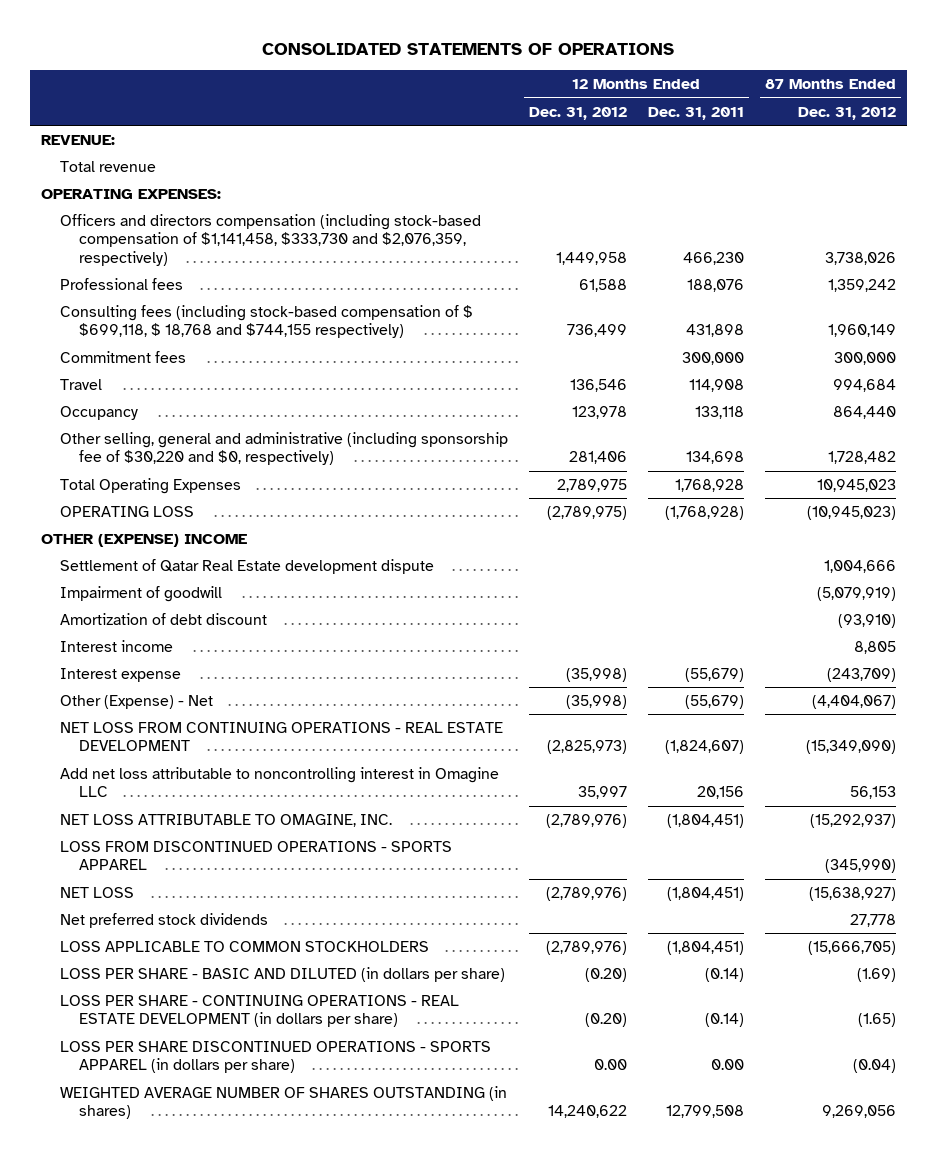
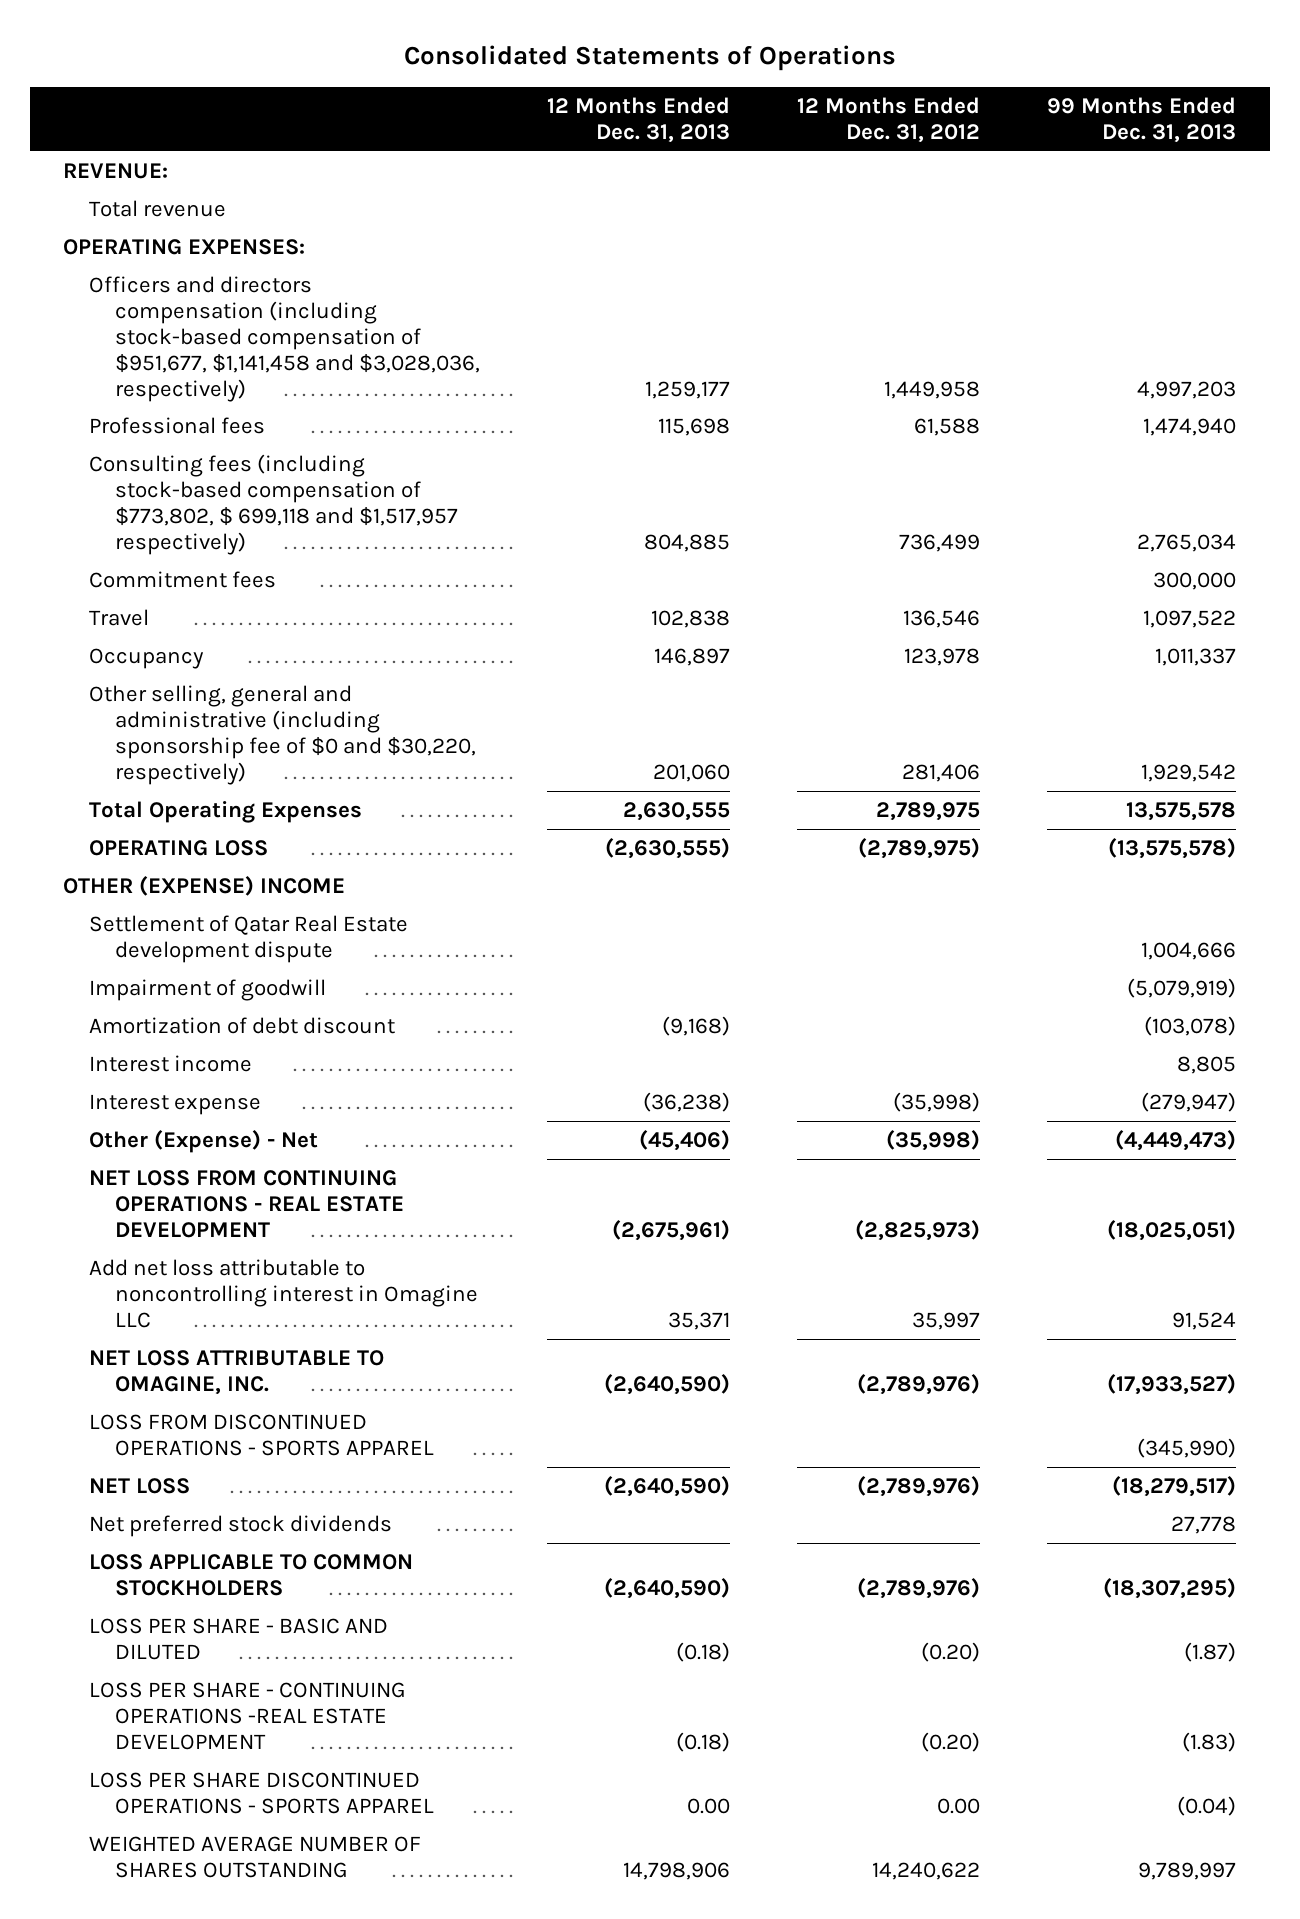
- CONSOLIDATED STATEMENTS OF OPERATIONS
+ Consolidated Statements of Operations
- | 12 Months Ended Dec. 31, 2012 | 12 Months Ended Dec. 31, 2011 | 87 Months Ended Dec. 31, 2012
+ | 12 Months Ended Dec. 31, 2013 | 12 Months Ended Dec. 31, 2012 | 99 Months Ended Dec. 31, 2013
- Officers and directors compensation (including stock-based compensation of $1,141,458, $333,730 and $2,076,359, respectively) | 1,449,958 | 466,230 | 3,738,026
+ Officers and directors compensation (including stock-based compensation of $951,677, $1,141,458 and $3,028,036, respectively) | 1,259,177 | 1,449,958 | 4,997,203
- Consulting fees (including stock-based compensation of $ $699,118, $ 18,768 and $744,155 respectively) | 736,499 | 431,898 | 1,960,149
+ Consulting fees (including stock-based compensation of $773,802, $ 699,118 and $1,517,957 respectively) | 804,885 | 736,499 | 2,765,034
- Other selling, general and administrative (including sponsorship fee of $30,220 and $0, respectively) | 281,406 | 134,698 | 1,728,482
+ Other selling, general and administrative (including sponsorship fee of $0 and $30,220, respectively) | 201,060 | 281,406 | 1,929,542
- LOSS PER SHARE - BASIC AND DILUTED (in dollars per share) | (0.20) | (0.14) | (1.69)
- LOSS PER SHARE - CONTINUING OPERATIONS - REAL ESTATE DEVELOPMENT (in dollars per share) | (0.20) | (0.14) | (1.65)
- LOSS PER SHARE DISCONTINUED OPERATIONS - SPORTS APPAREL (in dollars per share) | 0.00 | 0.00 | (0.04)
- WEIGHTED AVERAGE NUMBER OF SHARES OUTSTANDING (in shares) | 14,240,622 | 12,799,508 | 9,269,056
+ LOSS PER SHARE - BASIC AND DILUTED | (0.18) | (0.20) | (1.87)
+ LOSS PER SHARE - CONTINUING OPERATIONS -REAL ESTATE DEVELOPMENT | (0.18) | (0.20) | (1.83)
+ LOSS PER SHARE DISCONTINUED OPERATIONS - SPORTS APPAREL | 0.00 | 0.00 | (0.04)
+ WEIGHTED AVERAGE NUMBER OF SHARES OUTSTANDING | 14,798,906 | 14,240,622 | 9,789,997

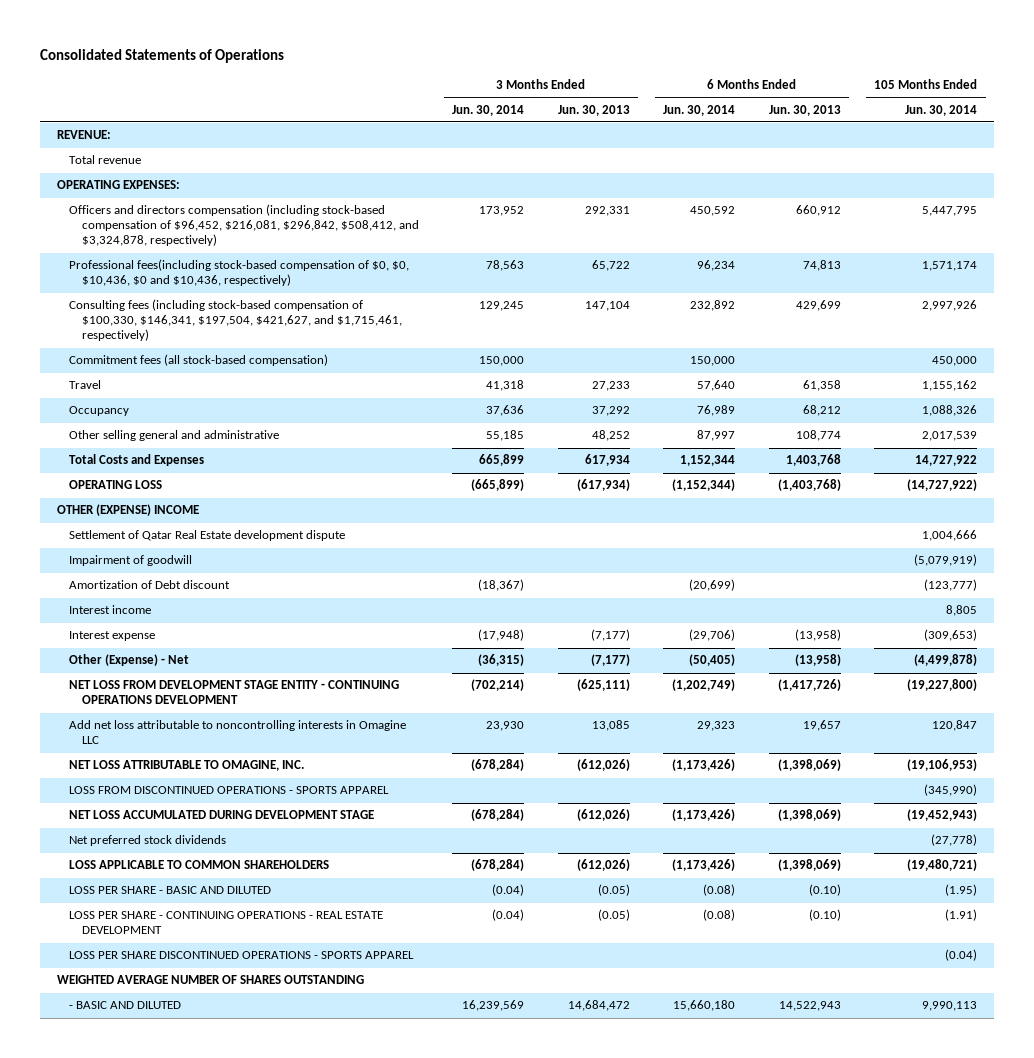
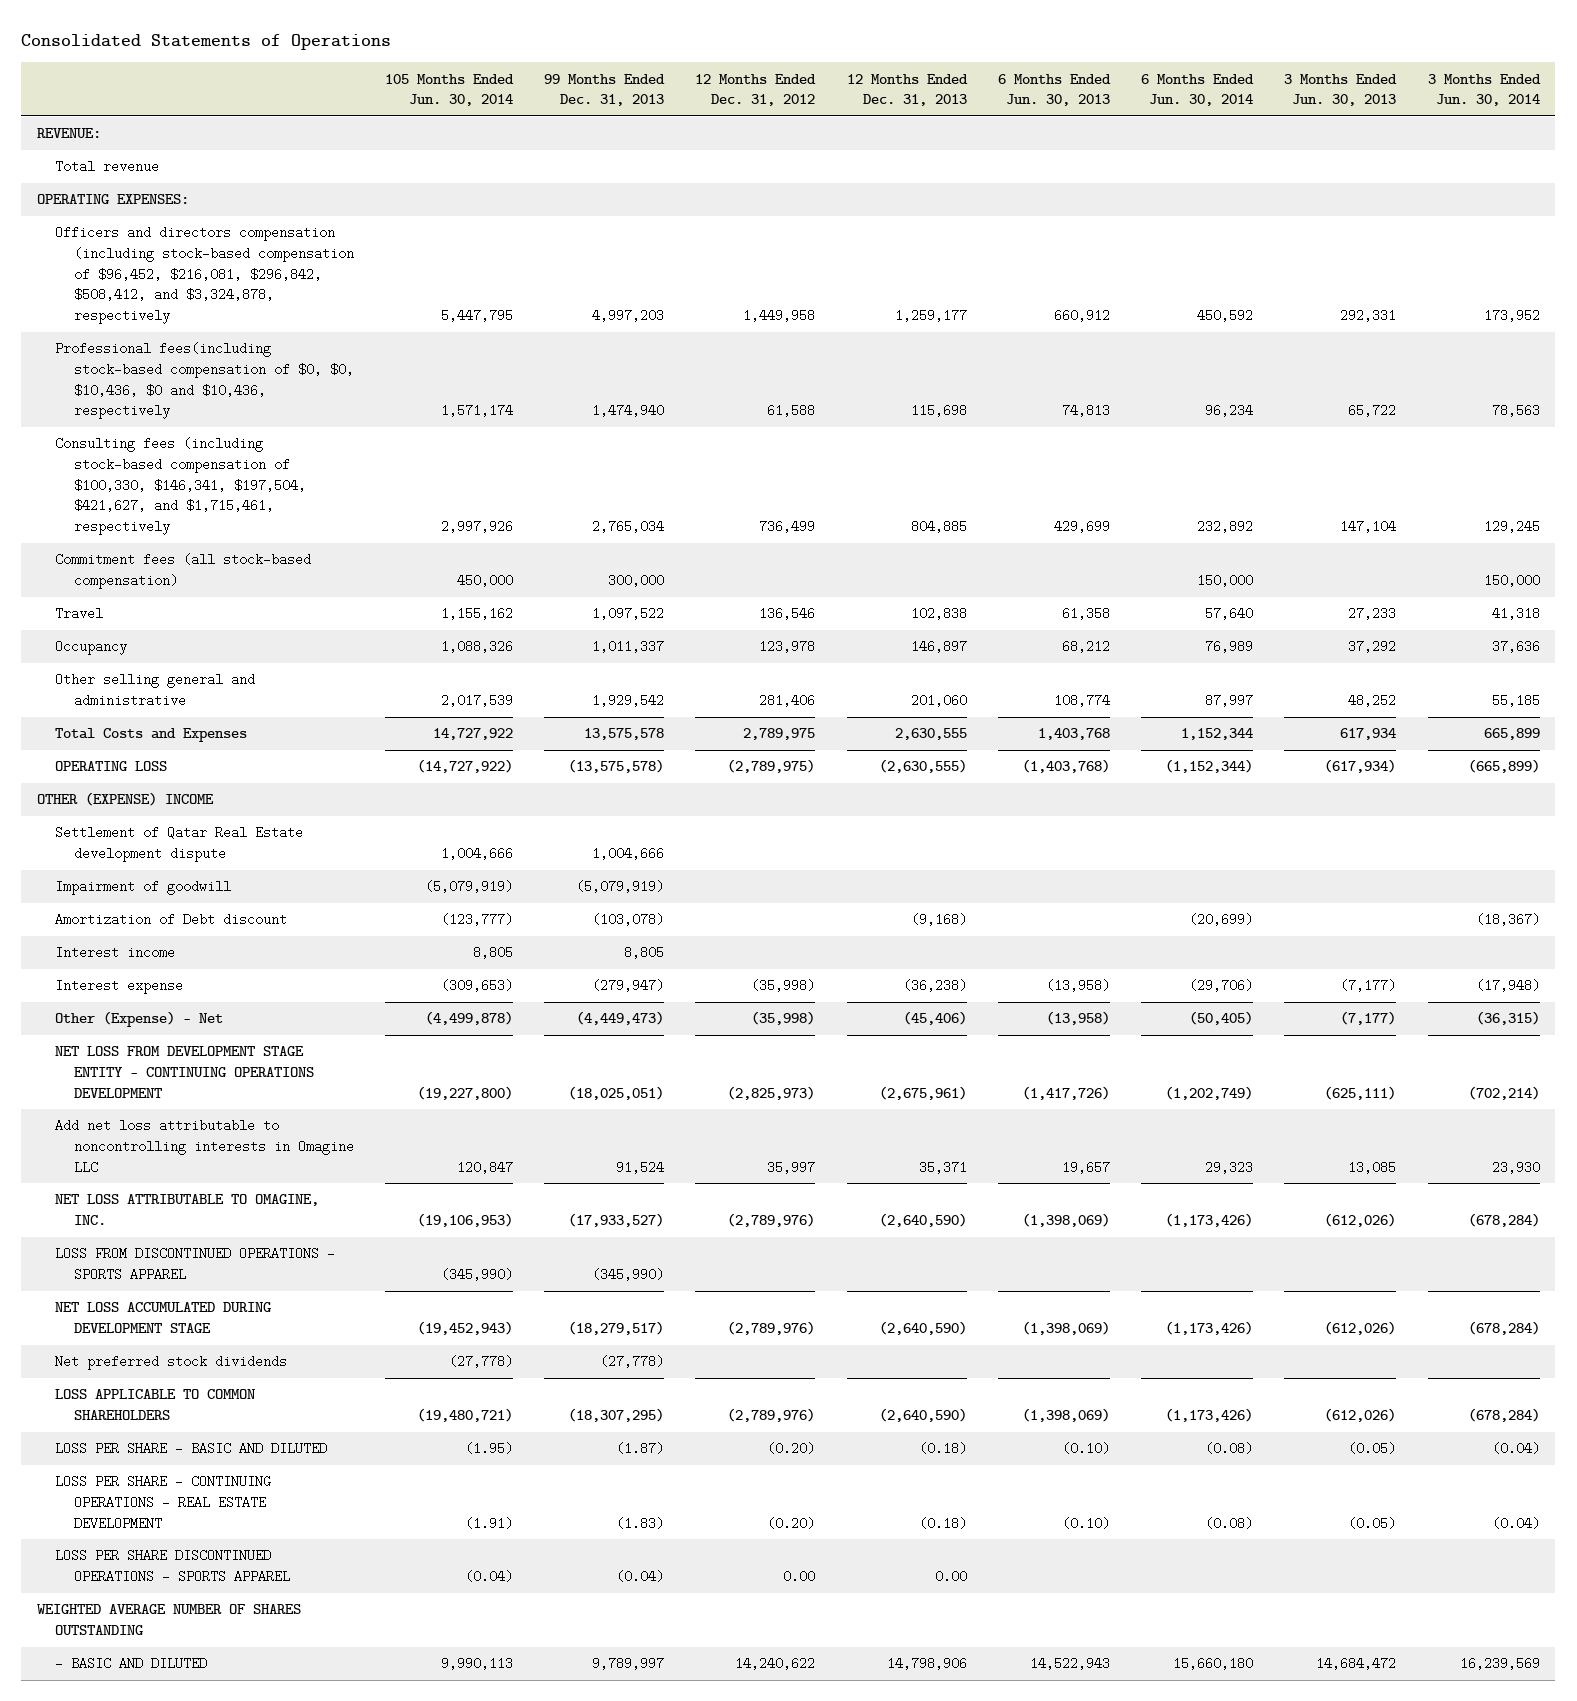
- | 3 Months Ended Jun. 30, 2014 | 3 Months Ended Jun. 30, 2013 | 6 Months Ended Jun. 30, 2014 | 6 Months Ended Jun. 30, 2013 | 105 Months Ended Jun. 30, 2014
+ | 105 Months Ended Jun. 30, 2014 | 99 Months Ended Dec. 31, 2013 | 12 Months Ended Dec. 31, 2012 | 12 Months Ended Dec. 31, 2013 | 6 Months Ended Jun. 30, 2013 | 6 Months Ended Jun. 30, 2014 | 3 Months Ended Jun. 30, 2013 | 3 Months Ended Jun. 30, 2014
- Officers and directors compensation (including stock-based compensation of $96,452, $216,081, $296,842, $508,412, and $3,324,878, respectively) | 173,952 | 292,331 | 450,592 | 660,912 | 5,447,795
- Professional fees(including stock-based compensation of $0, $0, $10,436, $0 and $10,436, respectively) | 78,563 | 65,722 | 96,234 | 74,813 | 1,571,174
- Consulting fees (including stock-based compensation of $100,330, $146,341, $197,504, $421,627, and $1,715,461, respectively) | 129,245 | 147,104 | 232,892 | 429,699 | 2,997,926
+ Officers and directors compensation (including stock-based compensation of $96,452, $216,081, $296,842, $508,412, and $3,324,878, respectively | 5,447,795 | 4,997,203 | 1,449,958 | 1,259,177 | 660,912 | 450,592 | 292,331 | 173,952
+ Professional fees(including stock-based compensation of $0, $0, $10,436, $0 and $10,436, respectively | 1,571,174 | 1,474,940 | 61,588 | 115,698 | 74,813 | 96,234 | 65,722 | 78,563
+ Consulting fees (including stock-based compensation of $100,330, $146,341, $197,504, $421,627, and $1,715,461, respectively | 2,997,926 | 2,765,034 | 736,499 | 804,885 | 429,699 | 232,892 | 147,104 | 129,245

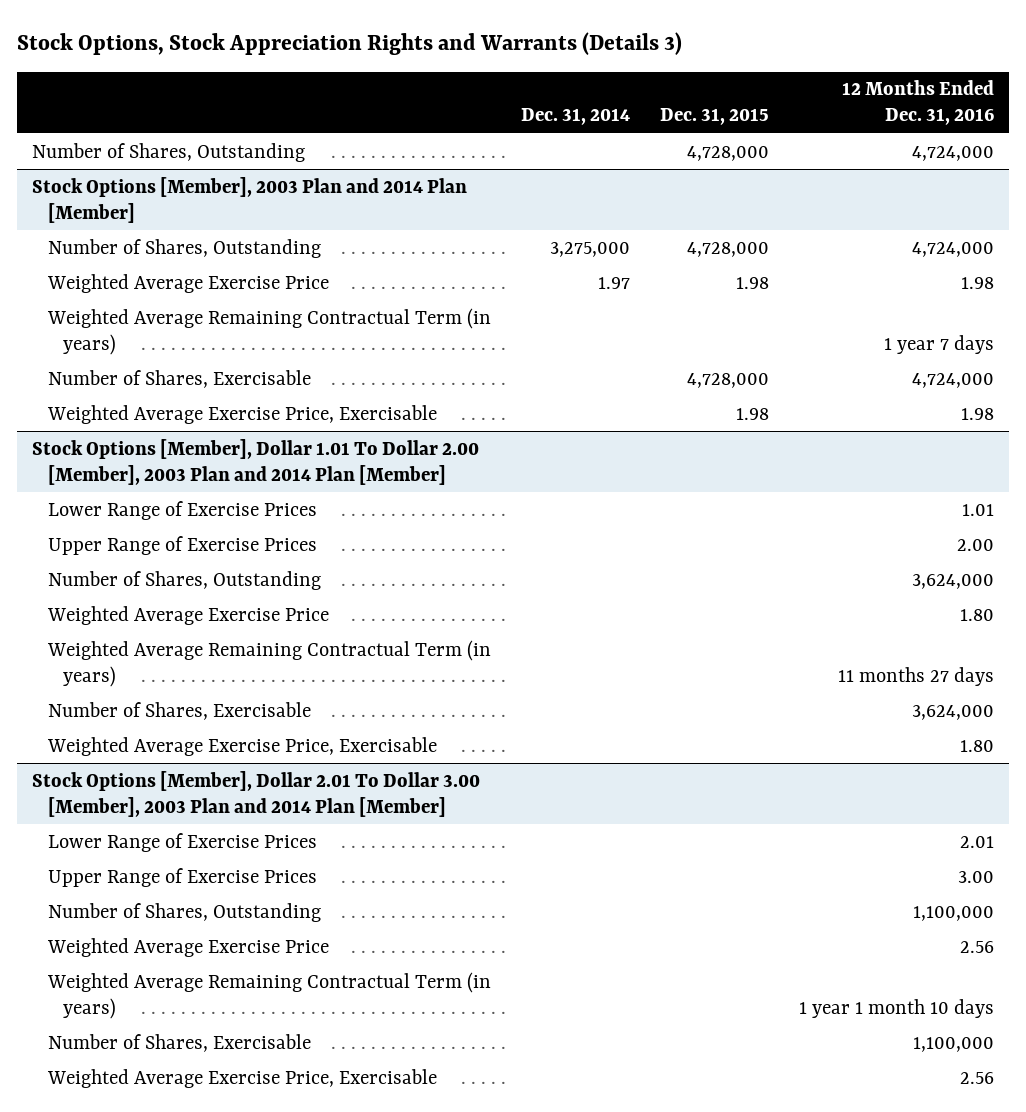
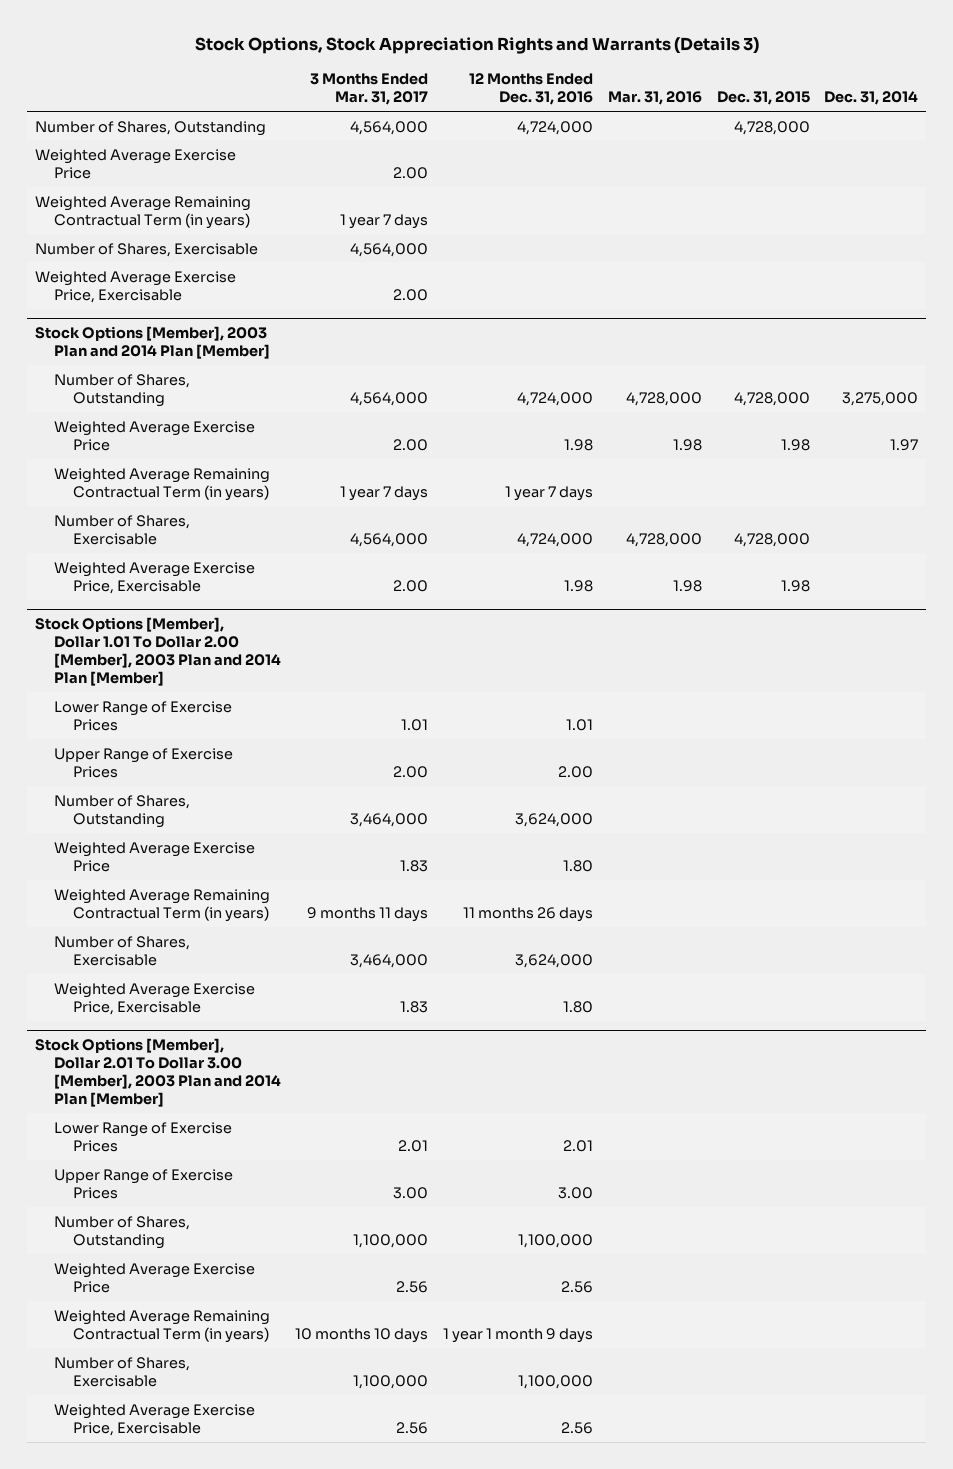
- | Dec. 31, 2014 | Dec. 31, 2015 | 12 Months Ended Dec. 31, 2016
+ | 3 Months Ended Mar. 31, 2017 | 12 Months Ended Dec. 31, 2016 | Mar. 31, 2016 | Dec. 31, 2015 | Dec. 31, 2014
+ Weighted Average Exercise Price | 2.00 | | | |
+ Weighted Average Remaining Contractual Term (in years) | 1 year 7 days | | | |
+ Number of Shares, Exercisable | 4,564,000 | | | |
+ Weighted Average Exercise Price, Exercisable | 2.00 | | | |
@ Stock Options [Member], Dollar 1.01 To Dollar 2.00 [Member], 2003 Plan and 2014 Plan [Member]
- Weighted Average Remaining Contractual Term (in years) | | | 11 months 27 days
+ Weighted Average Remaining Contractual Term (in years) | 9 months 11 days | 11 months 26 days | | |
@ Stock Options [Member], Dollar 2.01 To Dollar 3.00 [Member], 2003 Plan and 2014 Plan [Member]
- Weighted Average Remaining Contractual Term (in years) | | | 1 year 1 month 10 days
+ Weighted Average Remaining Contractual Term (in years) | 10 months 10 days | 1 year 1 month 9 days | | |

